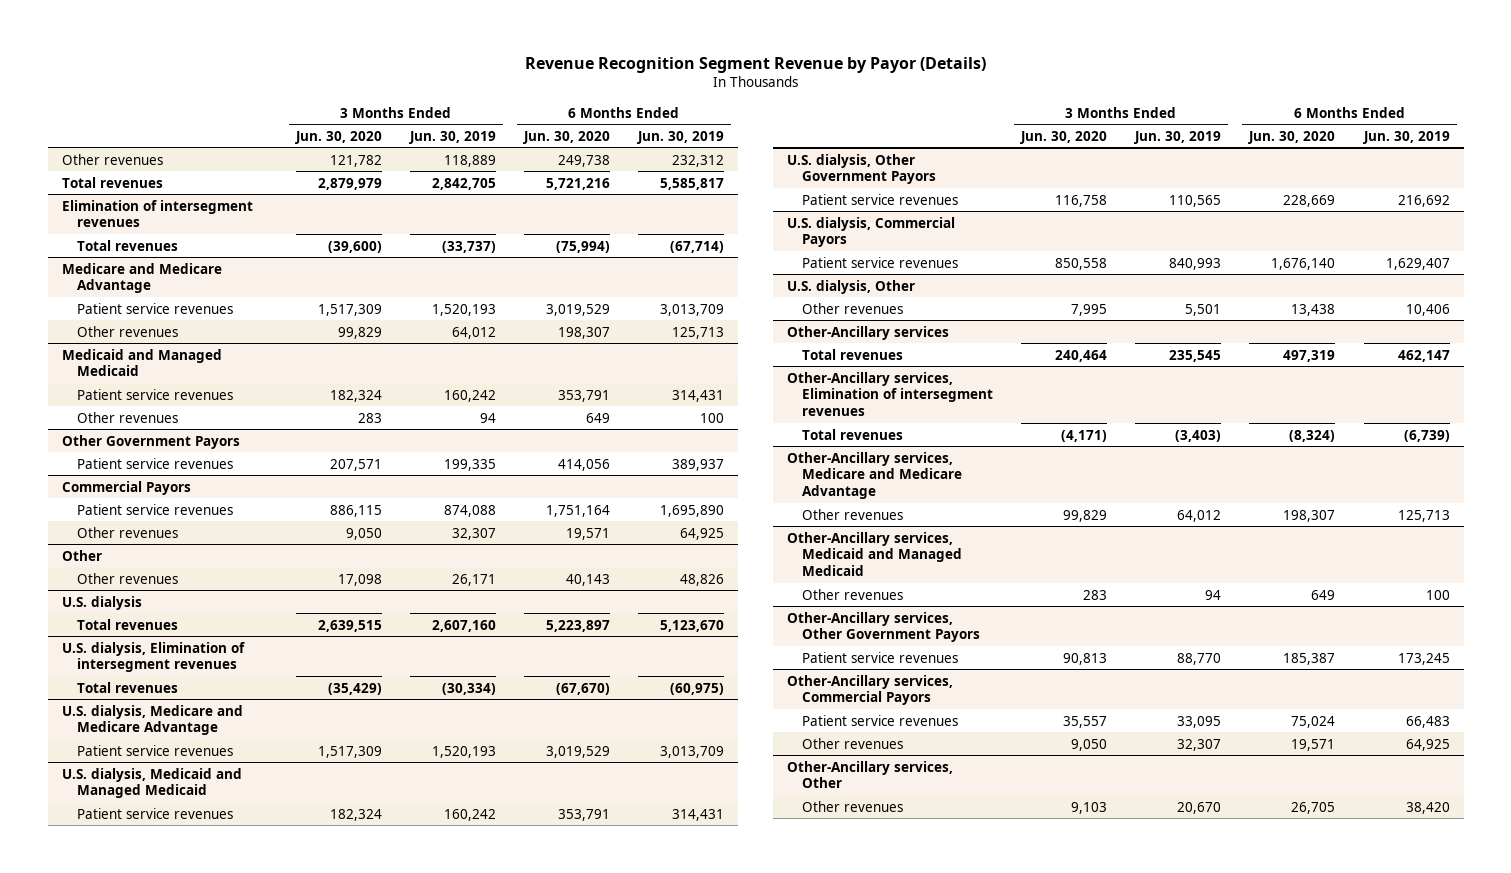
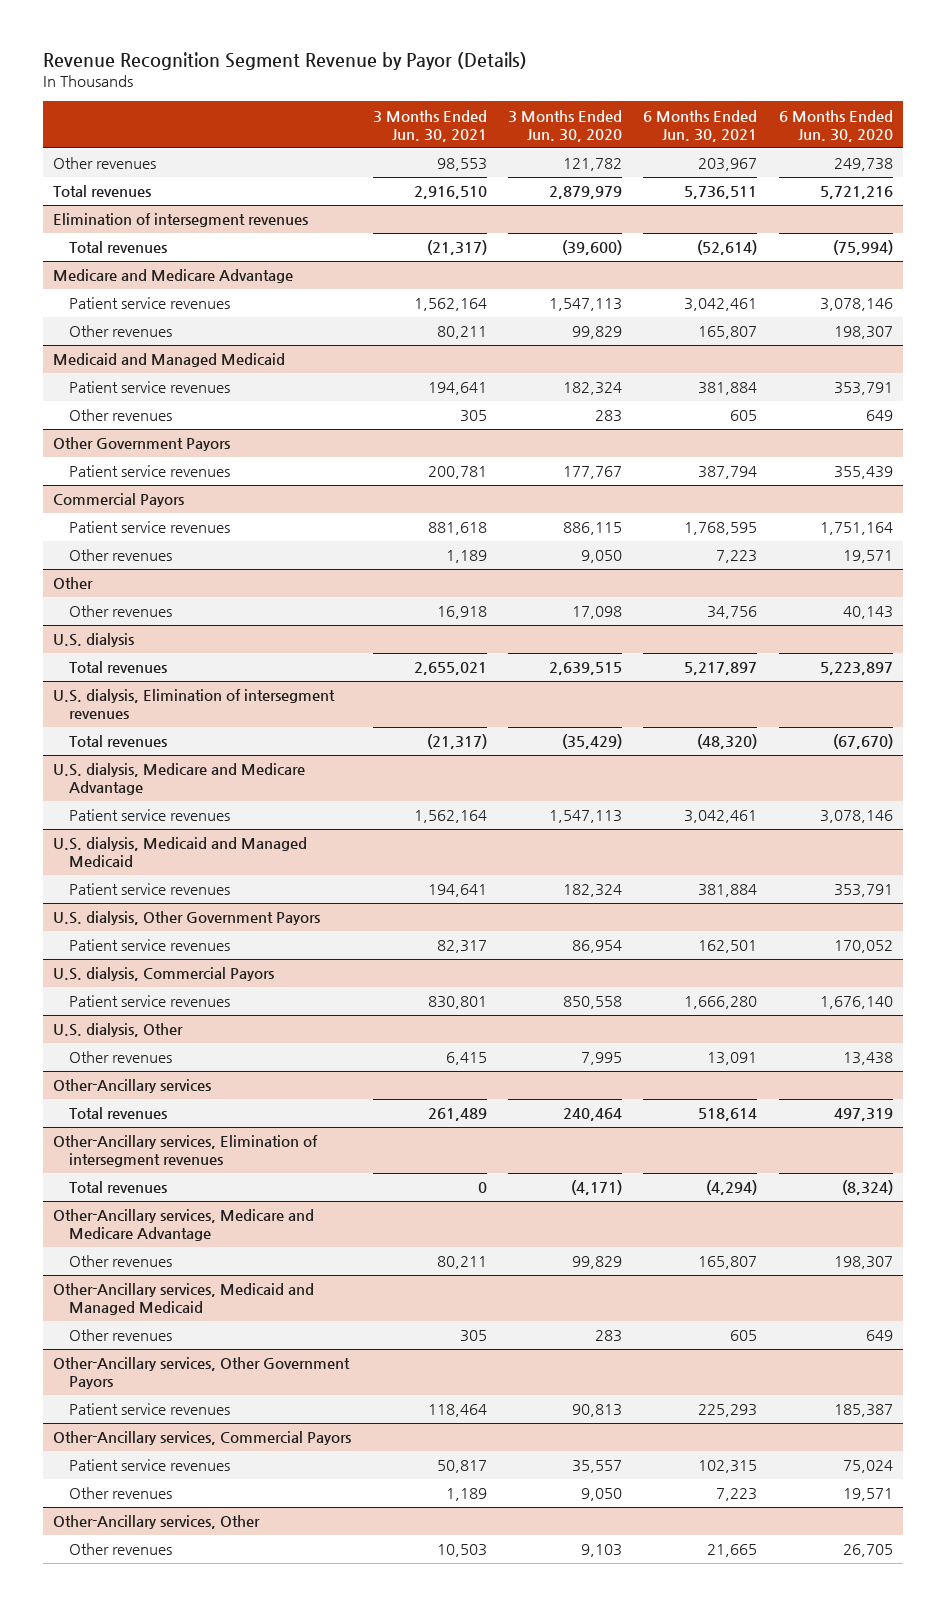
- | 3 Months Ended Jun. 30, 2020 | 3 Months Ended Jun. 30, 2019 | 6 Months Ended Jun. 30, 2020 | 6 Months Ended Jun. 30, 2019
+ | 3 Months Ended Jun. 30, 2021 | 3 Months Ended Jun. 30, 2020 | 6 Months Ended Jun. 30, 2021 | 6 Months Ended Jun. 30, 2020
@ Medicare and Medicare Advantage
- Patient service revenues | 1,517,309 | 1,520,193 | 3,019,529 | 3,013,709
+ Patient service revenues | 1,562,164 | 1,547,113 | 3,042,461 | 3,078,146
@ Other Government Payors
- Patient service revenues | 207,571 | 199,335 | 414,056 | 389,937
+ Patient service revenues | 200,781 | 177,767 | 387,794 | 355,439
@ U.S. dialysis, Medicare and Medicare Advantage
- Patient service revenues | 1,517,309 | 1,520,193 | 3,019,529 | 3,013,709
+ Patient service revenues | 1,562,164 | 1,547,113 | 3,042,461 | 3,078,146
@ U.S. dialysis, Other Government Payors
- Patient service revenues | 116,758 | 110,565 | 228,669 | 216,692
+ Patient service revenues | 82,317 | 86,954 | 162,501 | 170,052

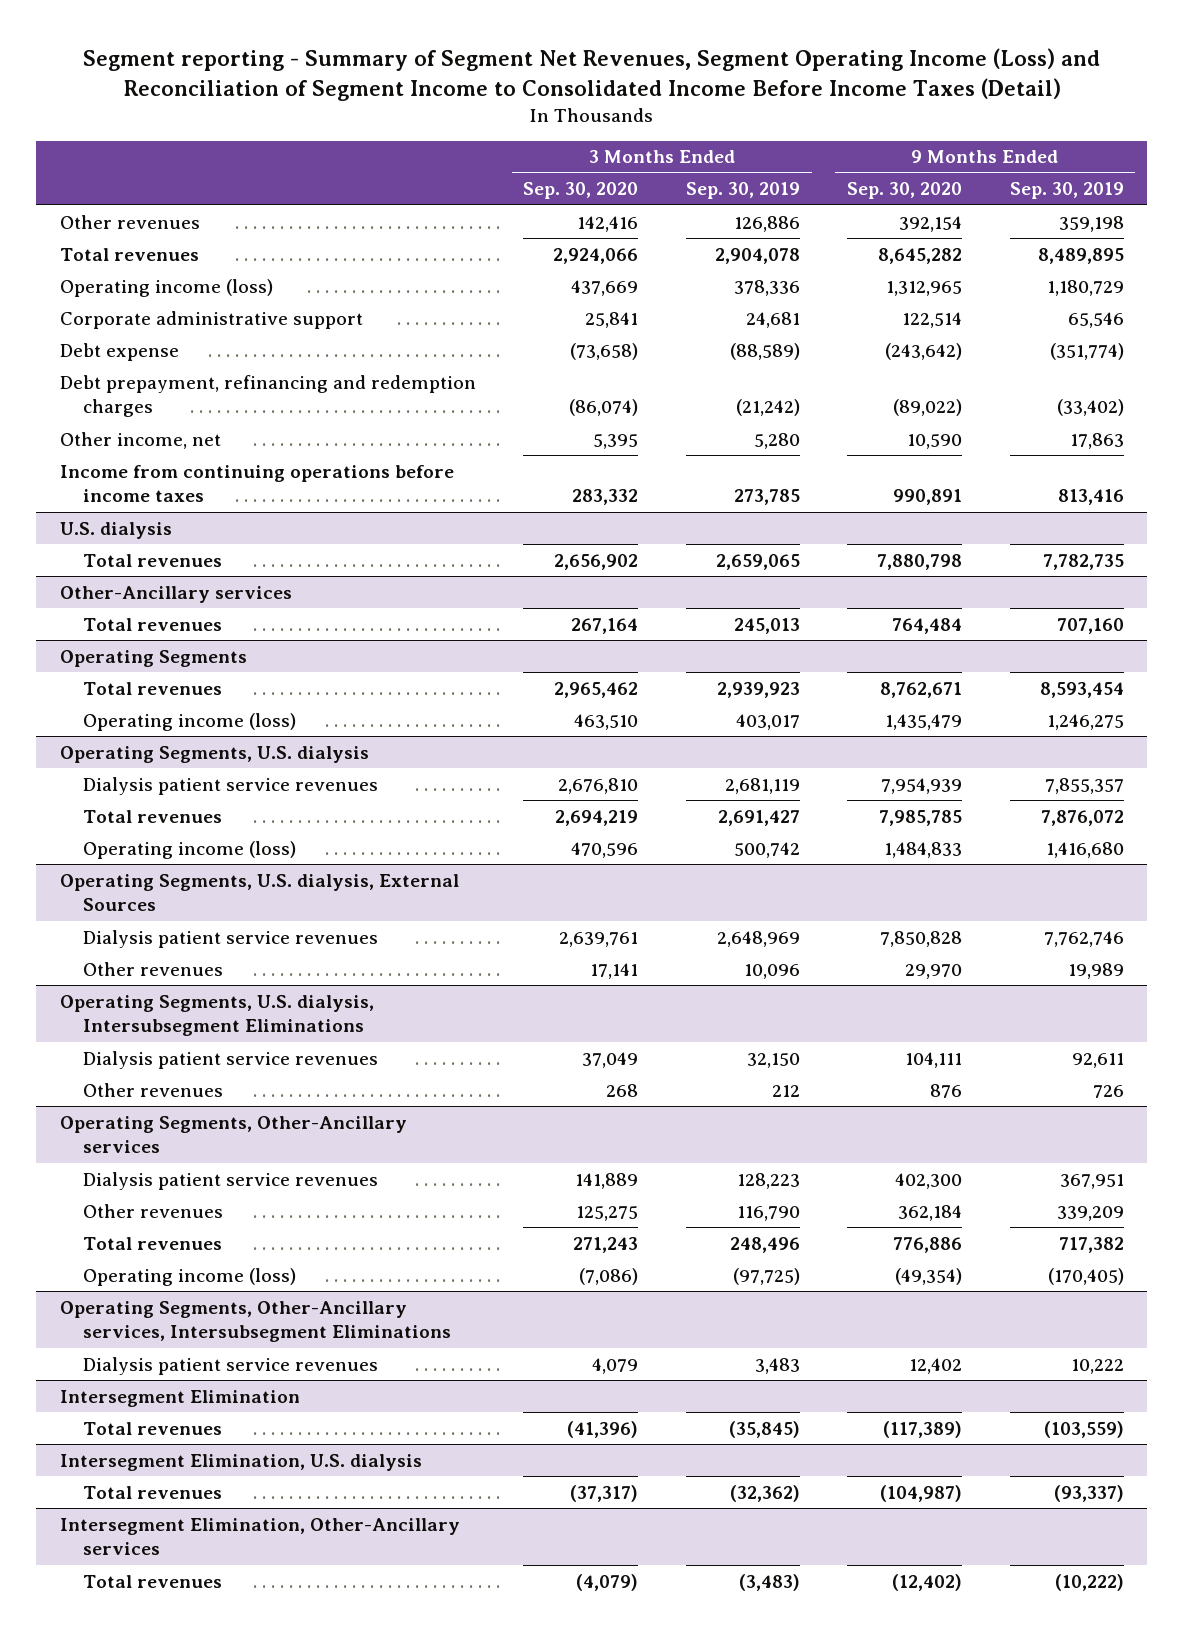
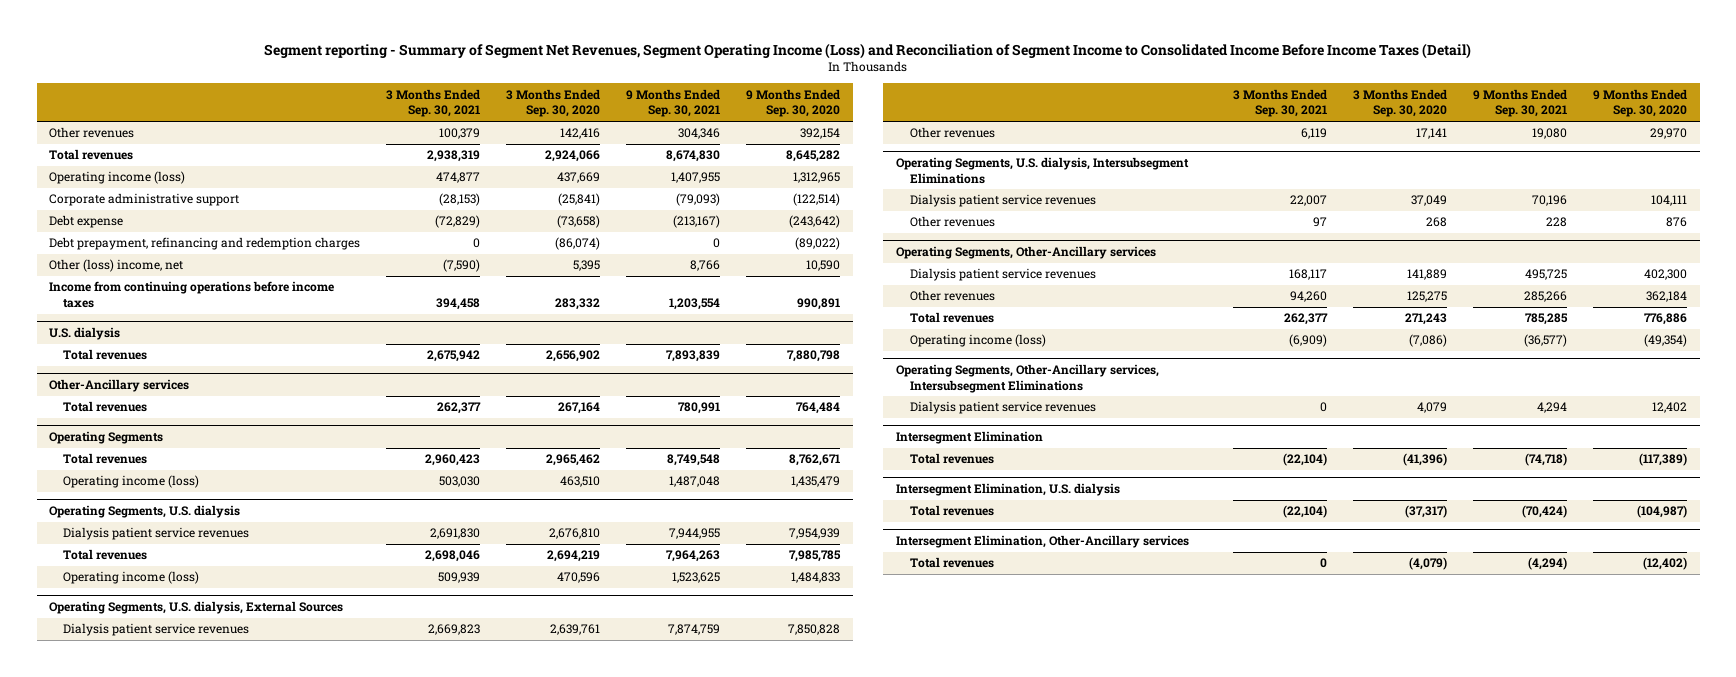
- | 3 Months Ended Sep. 30, 2020 | 3 Months Ended Sep. 30, 2019 | 9 Months Ended Sep. 30, 2020 | 9 Months Ended Sep. 30, 2019
+ | 3 Months Ended Sep. 30, 2021 | 3 Months Ended Sep. 30, 2020 | 9 Months Ended Sep. 30, 2021 | 9 Months Ended Sep. 30, 2020
- Corporate administrative support | 25,841 | 24,681 | 122,514 | 65,546
+ Corporate administrative support | (28,153) | (25,841) | (79,093) | (122,514)
- Other income, net | 5,395 | 5,280 | 10,590 | 17,863
+ Other (loss) income, net | (7,590) | 5,395 | 8,766 | 10,590

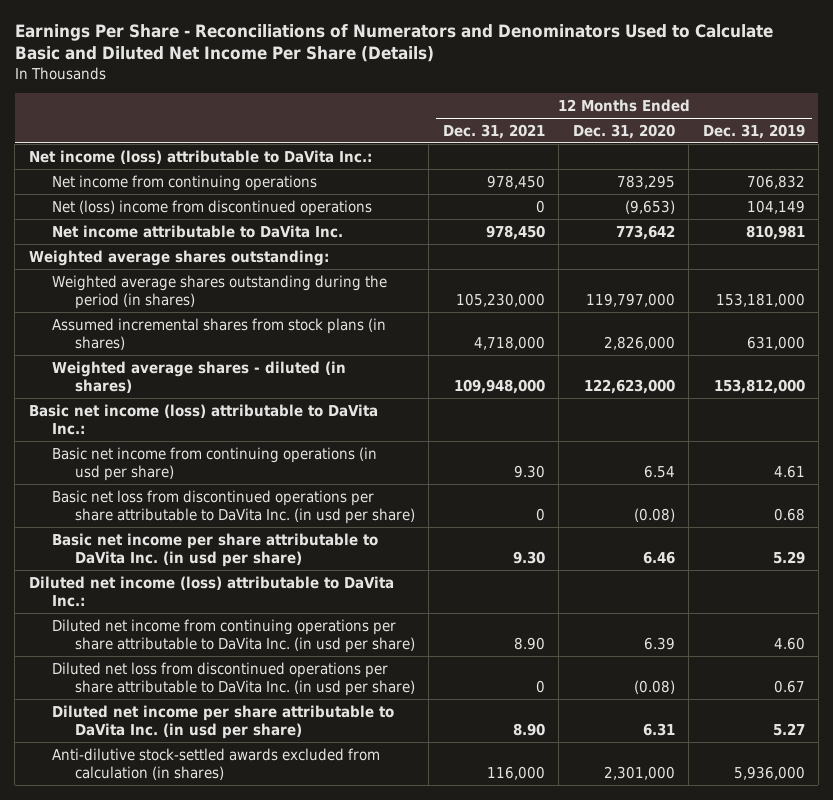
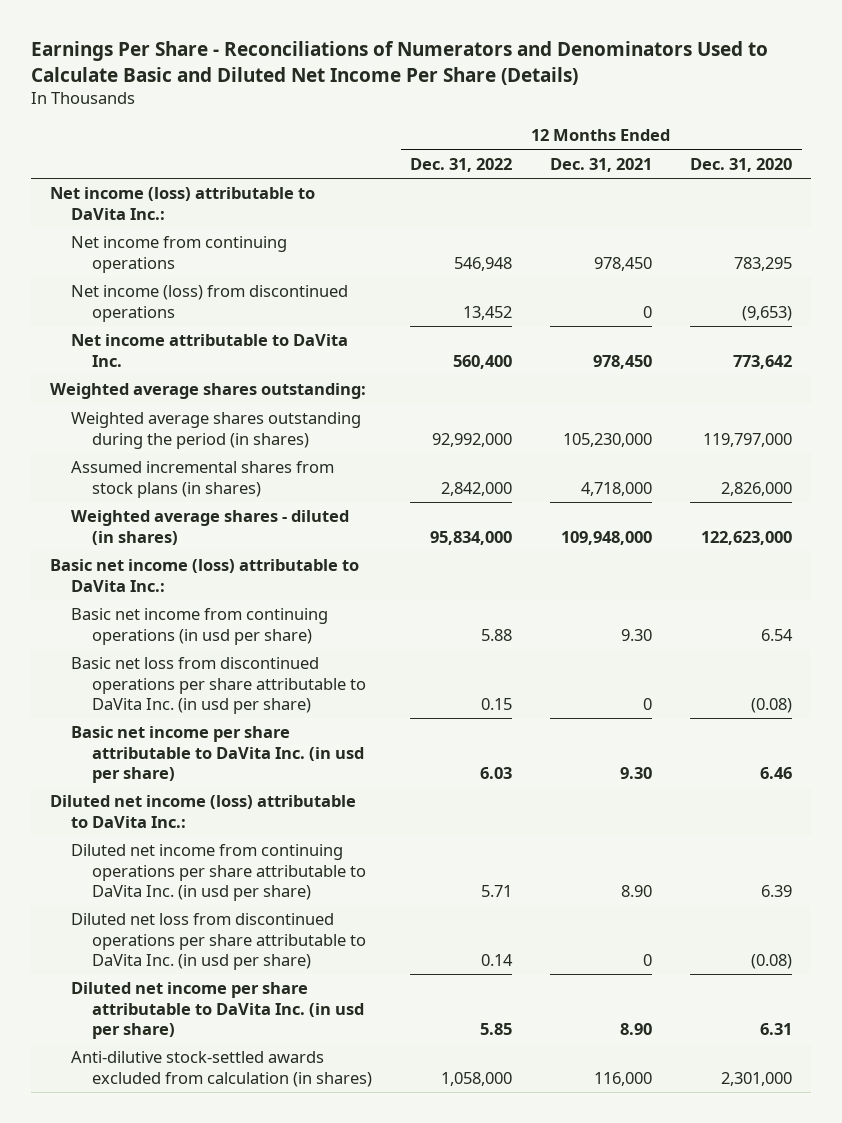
- | 12 Months Ended Dec. 31, 2021 | 12 Months Ended Dec. 31, 2020 | 12 Months Ended Dec. 31, 2019
+ | 12 Months Ended Dec. 31, 2022 | 12 Months Ended Dec. 31, 2021 | 12 Months Ended Dec. 31, 2020
- Net (loss) income from discontinued operations | 0 | (9,653) | 104,149
+ Net income (loss) from discontinued operations | 13,452 | 0 | (9,653)

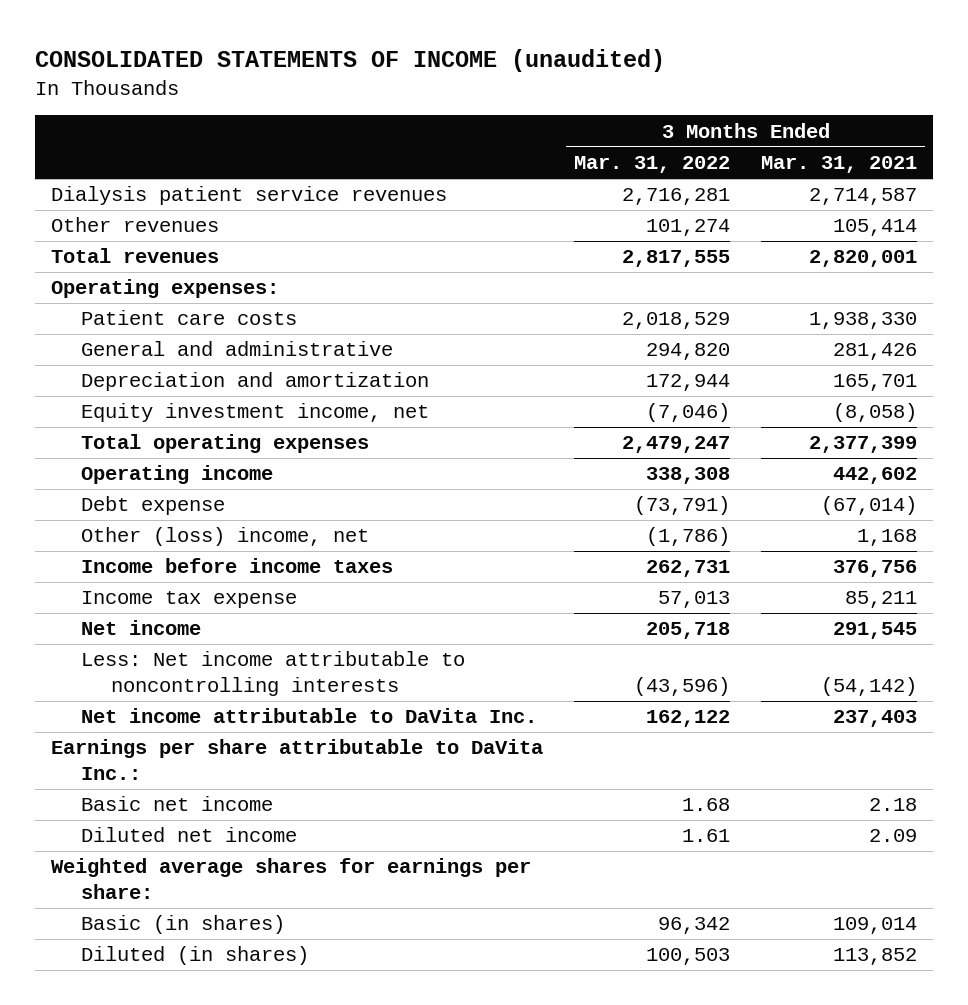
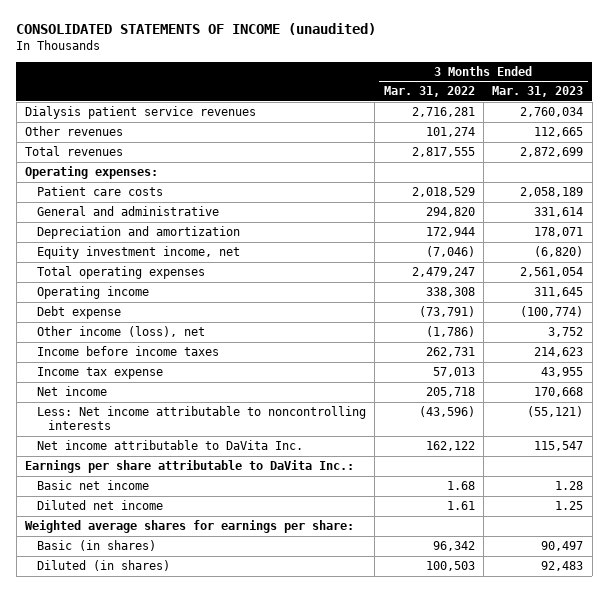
- | 3 Months Ended Mar. 31, 2022 | 3 Months Ended Mar. 31, 2021
+ | 3 Months Ended Mar. 31, 2022 | 3 Months Ended Mar. 31, 2023
- Other (loss) income, net | (1,786) | 1,168
+ Other income (loss), net | (1,786) | 3,752

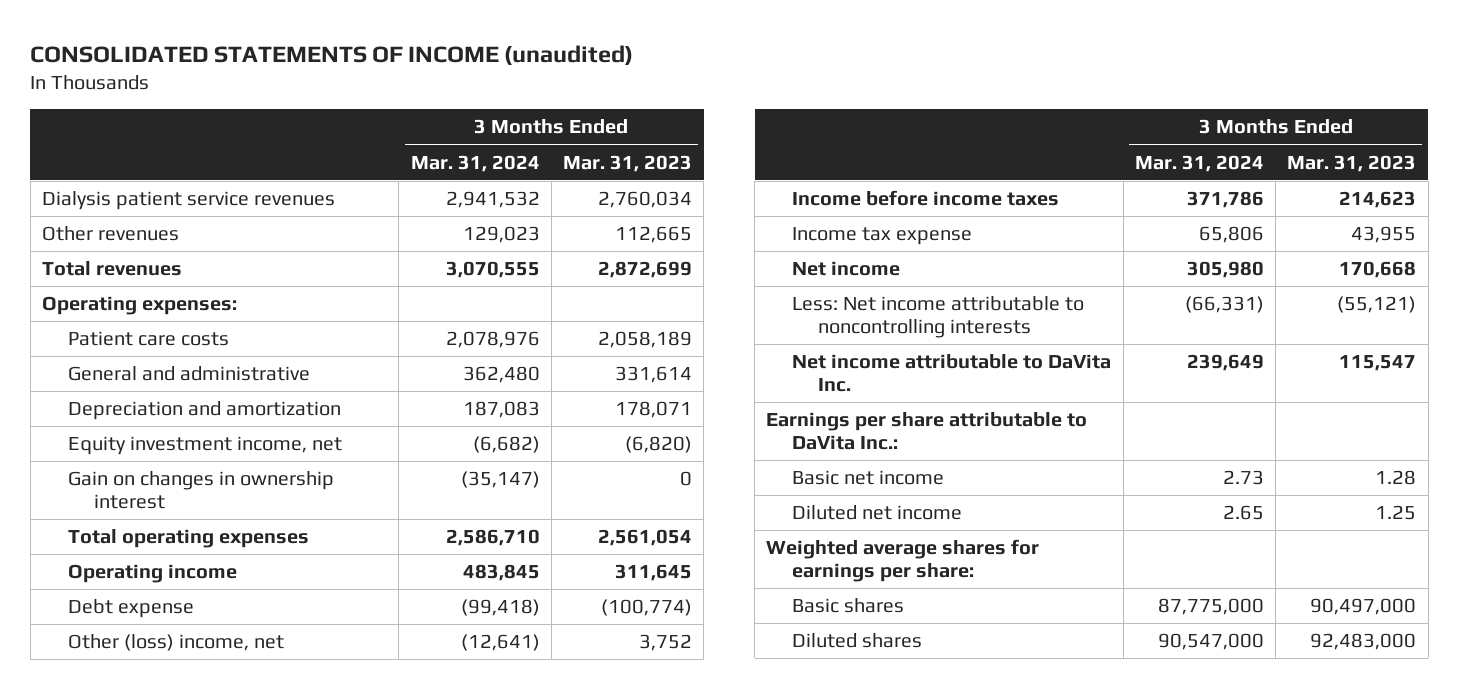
- | 3 Months Ended Mar. 31, 2022 | 3 Months Ended Mar. 31, 2023
+ | 3 Months Ended Mar. 31, 2024 | 3 Months Ended Mar. 31, 2023
+ Gain on changes in ownership interest | (35,147) | 0
- Other income (loss), net | (1,786) | 3,752
+ Other (loss) income, net | (12,641) | 3,752
- Basic (in shares) | 96,342 | 90,497
- Diluted (in shares) | 100,503 | 92,483
+ Basic shares | 87,775,000 | 90,497,000
+ Diluted shares | 90,547,000 | 92,483,000

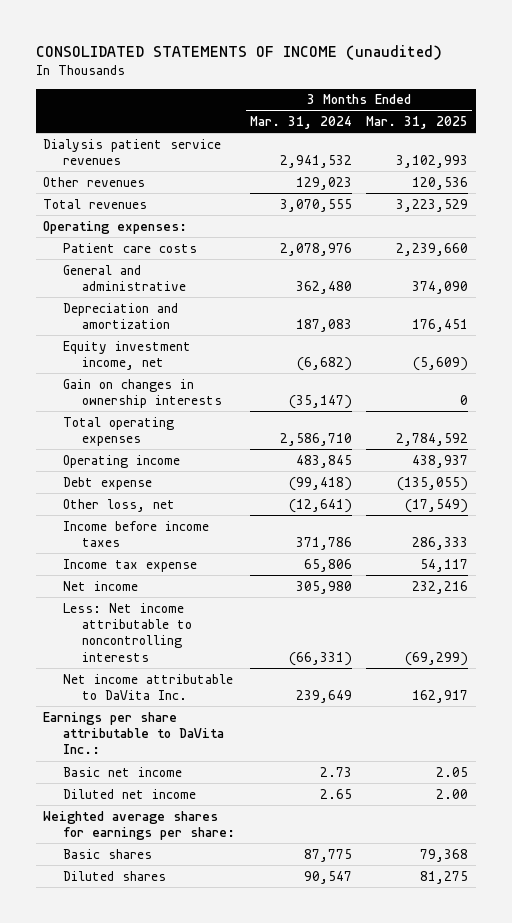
- | 3 Months Ended Mar. 31, 2024 | 3 Months Ended Mar. 31, 2023
+ | 3 Months Ended Mar. 31, 2024 | 3 Months Ended Mar. 31, 2025
- Gain on changes in ownership interest | (35,147) | 0
+ Gain on changes in ownership interests | (35,147) | 0
- Other (loss) income, net | (12,641) | 3,752
+ Other loss, net | (12,641) | (17,549)
- Basic shares | 87,775,000 | 90,497,000
- Diluted shares | 90,547,000 | 92,483,000
+ Basic shares | 87,775 | 79,368
+ Diluted shares | 90,547 | 81,275

